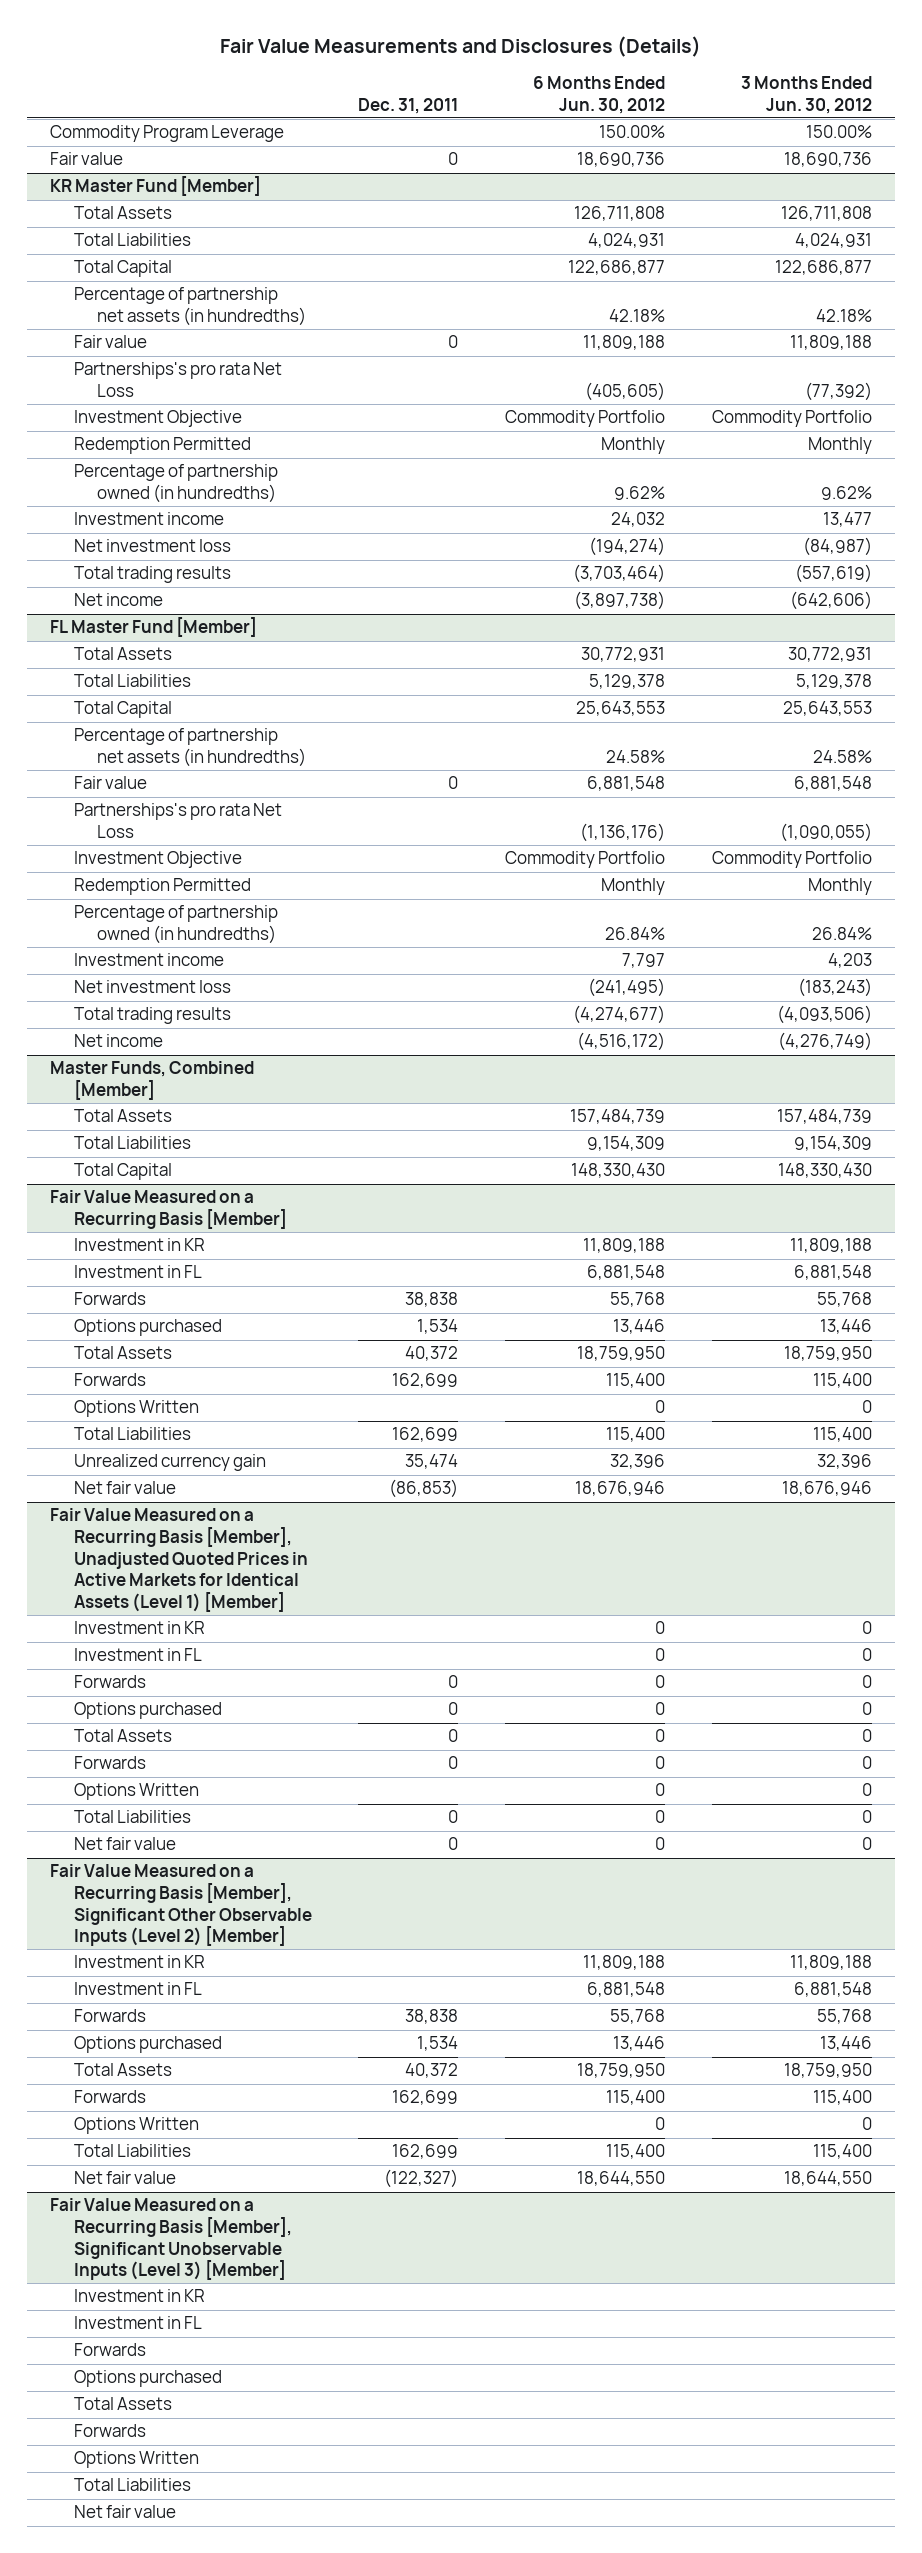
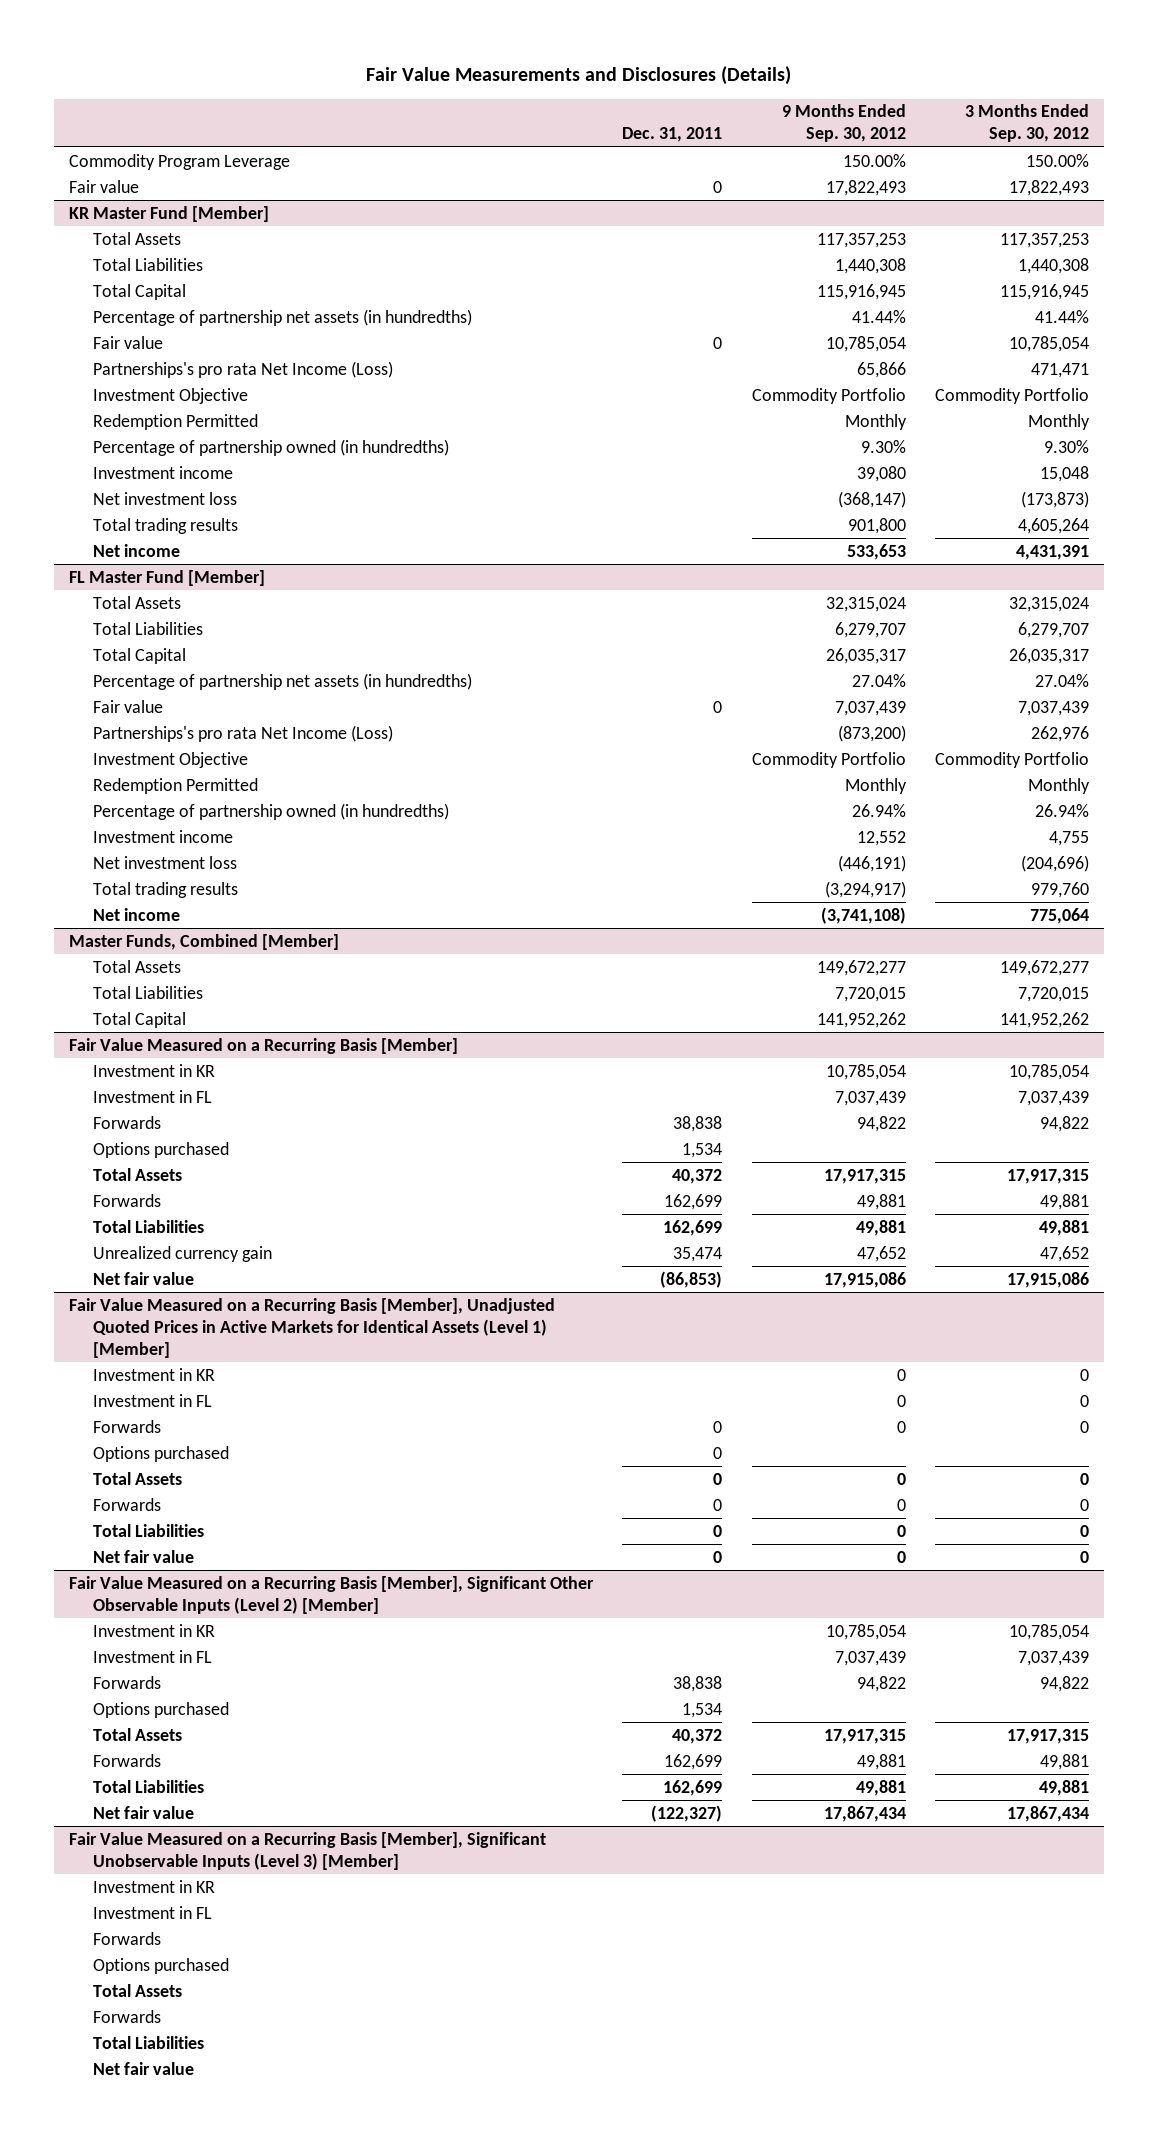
- | Dec. 31, 2011 | 6 Months Ended Jun. 30, 2012 | 3 Months Ended Jun. 30, 2012
+ | Dec. 31, 2011 | 9 Months Ended Sep. 30, 2012 | 3 Months Ended Sep. 30, 2012
@ KR Master Fund [Member]
- Partnerships's pro rata Net Loss | | (405,605) | (77,392)
+ Partnerships's pro rata Net Income (Loss) | | 65,866 | 471,471
@ FL Master Fund [Member]
- Partnerships's pro rata Net Loss | | (1,136,176) | (1,090,055)
+ Partnerships's pro rata Net Income (Loss) | | (873,200) | 262,976
@ Fair Value Measured on a Recurring Basis [Member]
- Options Written | | 0 | 0
@ Fair Value Measured on a Recurring Basis [Member], Unadjusted Quoted Prices in Active Markets for Identical Assets (Level 1) [Member]
- Options Written | | 0 | 0
@ Fair Value Measured on a Recurring Basis [Member], Significant Other Observable Inputs (Level 2) [Member]
- Options Written | | 0 | 0
@ Fair Value Measured on a Recurring Basis [Member], Significant Unobservable Inputs (Level 3) [Member]
- Options Written

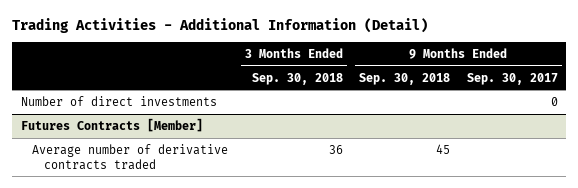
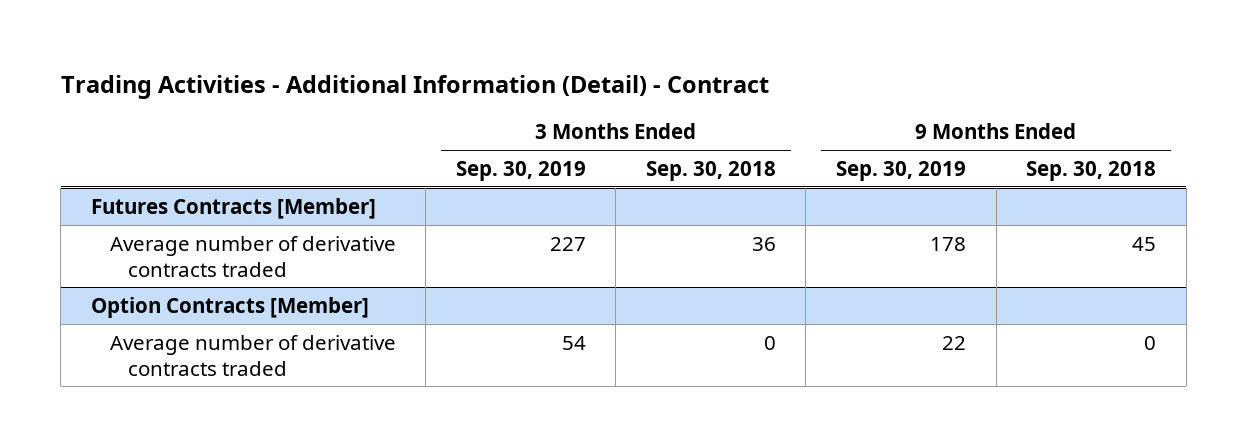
- Trading Activities - Additional Information (Detail)
+ Trading Activities - Additional Information (Detail) - Contract
- | 3 Months Ended Sep. 30, 2018 | 9 Months Ended Sep. 30, 2018 | 9 Months Ended Sep. 30, 2017
+ | 3 Months Ended Sep. 30, 2019 | 3 Months Ended Sep. 30, 2018 | 9 Months Ended Sep. 30, 2019 | 9 Months Ended Sep. 30, 2018
- Number of direct investments | | | 0
+ Option Contracts [Member]
+ Average number of derivative contracts traded | 54 | 0 | 22 | 0

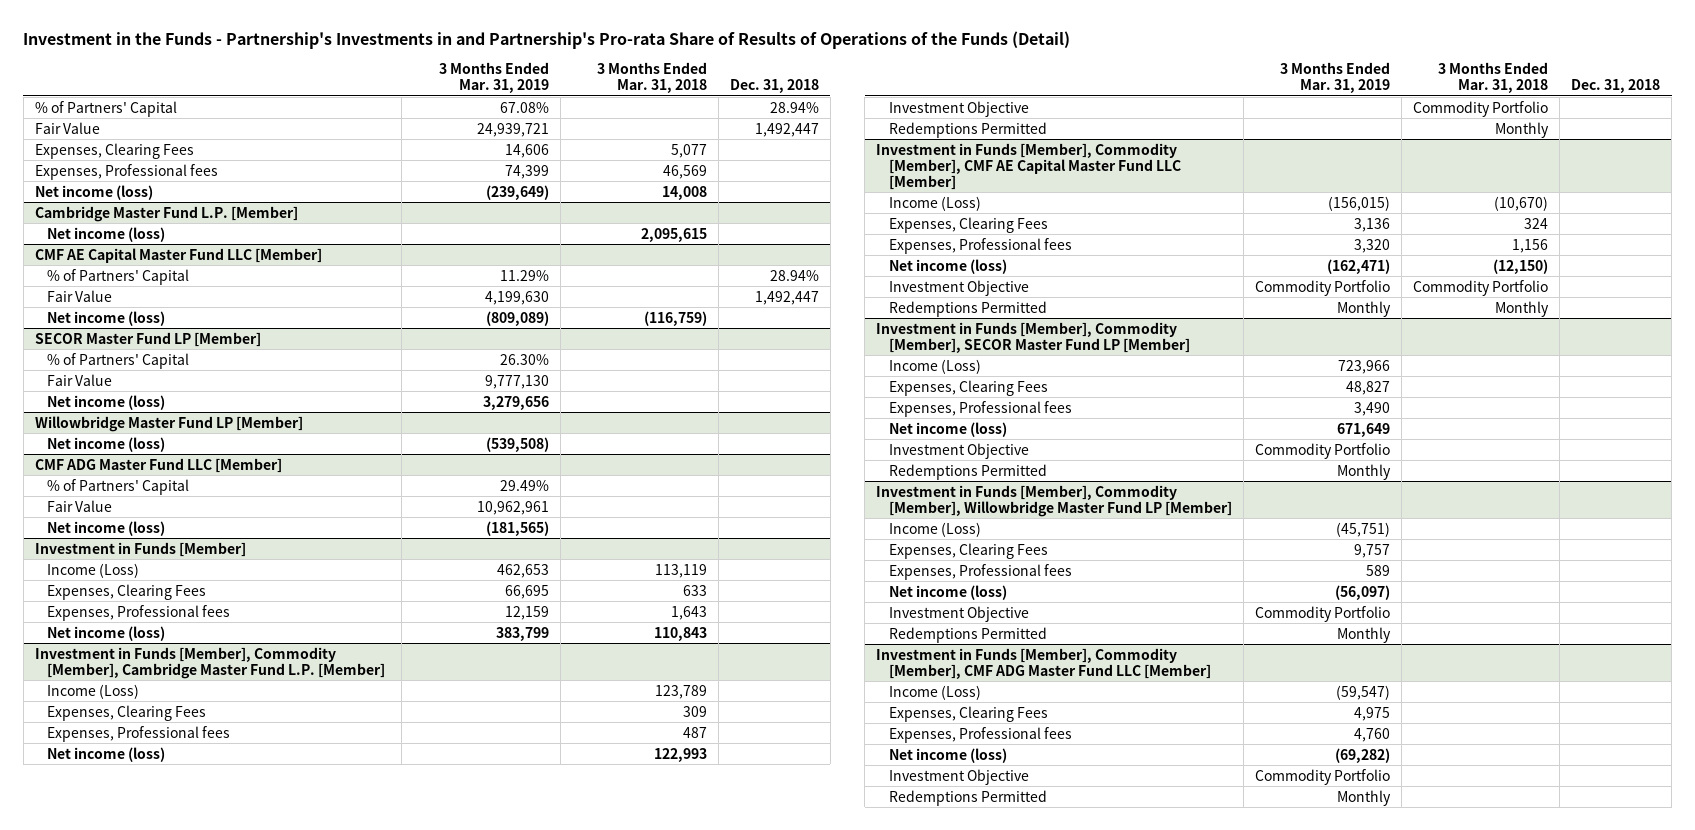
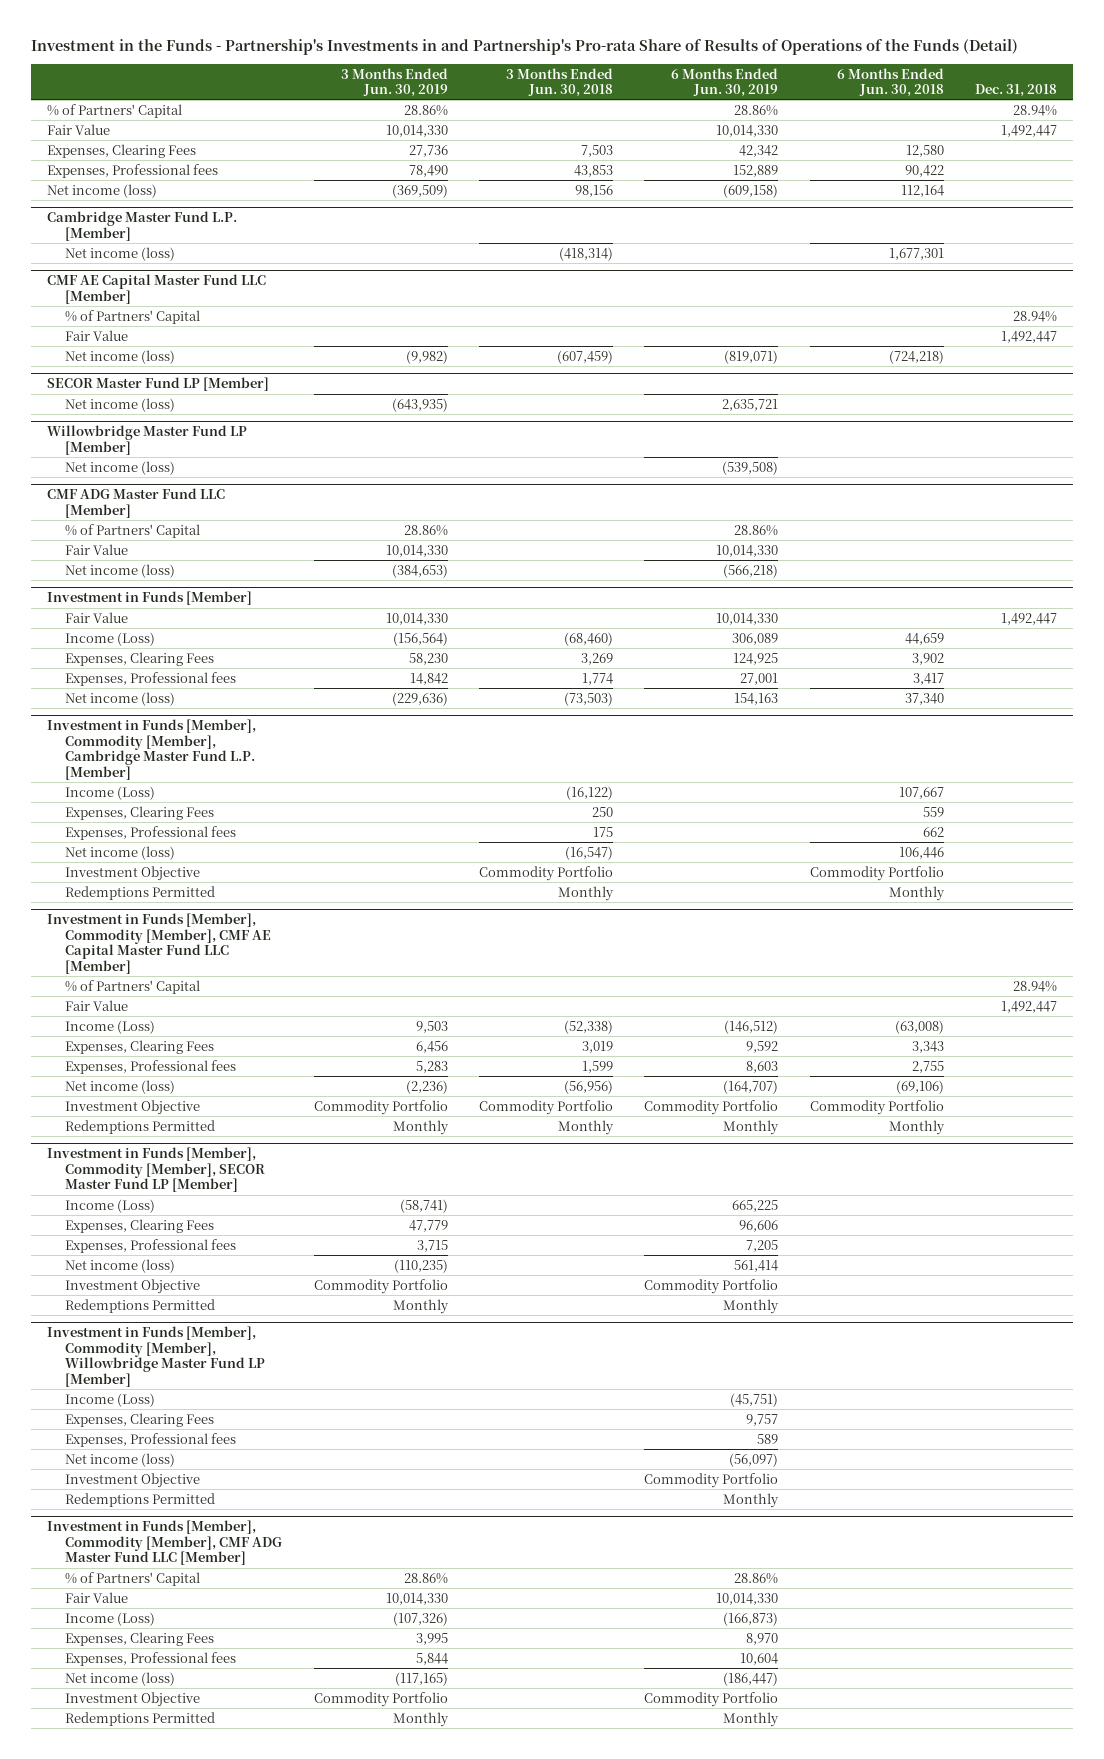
- | 3 Months Ended Mar. 31, 2019 | 3 Months Ended Mar. 31, 2018 | Dec. 31, 2018
+ | 3 Months Ended Jun. 30, 2019 | 3 Months Ended Jun. 30, 2018 | 6 Months Ended Jun. 30, 2019 | 6 Months Ended Jun. 30, 2018 | Dec. 31, 2018
@ SECOR Master Fund LP [Member]
- % of Partners' Capital | 26.30% | |
- Fair Value | 9,777,130 | |
@ Investment in Funds [Member]
+ Fair Value | 10,014,330 | | 10,014,330 | | 1,492,447
@ Investment in Funds [Member], Commodity [Member], CMF AE Capital Master Fund LLC [Member]
+ % of Partners' Capital | | | | | 28.94%
+ Fair Value | | | | | 1,492,447
@ Investment in Funds [Member], Commodity [Member], CMF ADG Master Fund LLC [Member]
+ % of Partners' Capital | 28.86% | | 28.86% | |
+ Fair Value | 10,014,330 | | 10,014,330 | |

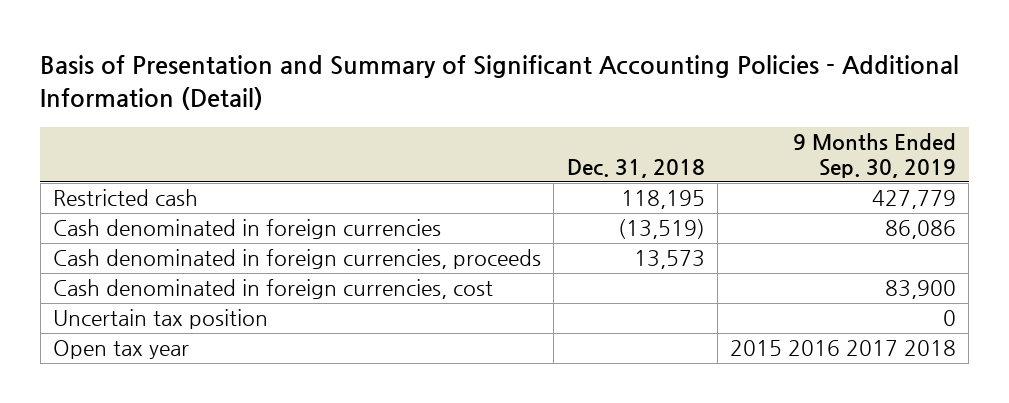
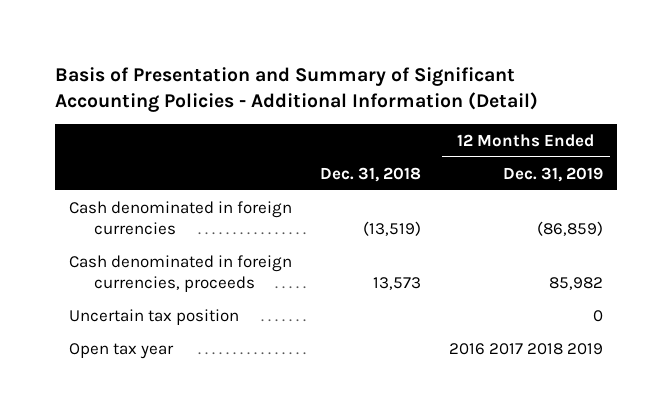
- | Dec. 31, 2018 | 9 Months Ended Sep. 30, 2019
+ | Dec. 31, 2018 | 12 Months Ended Dec. 31, 2019
- Restricted cash | 118,195 | 427,779
- Cash denominated in foreign currencies, cost | | 83,900

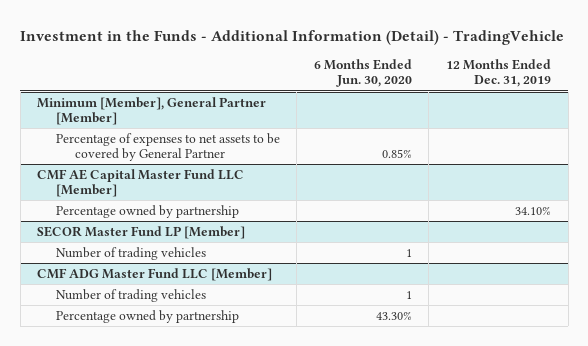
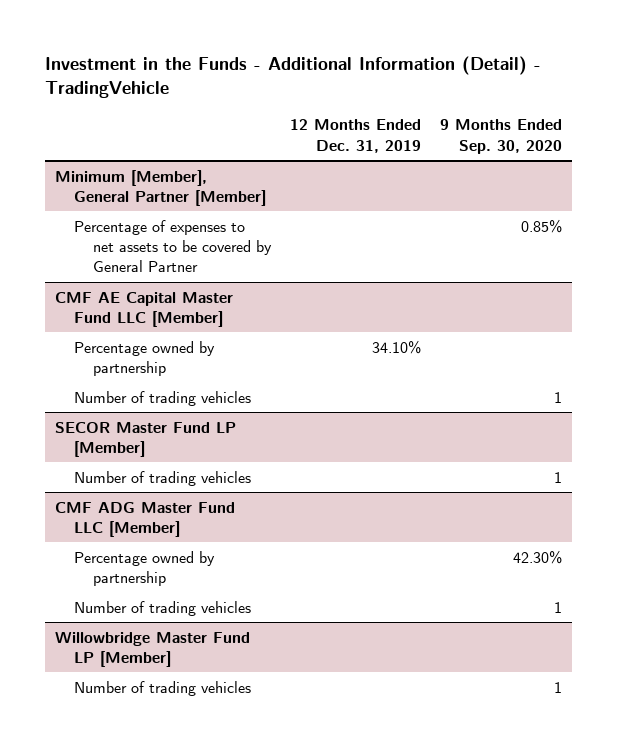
- | 6 Months Ended Jun. 30, 2020 | 12 Months Ended Dec. 31, 2019
+ | 12 Months Ended Dec. 31, 2019 | 9 Months Ended Sep. 30, 2020
@ CMF AE Capital Master Fund LLC [Member]
+ Number of trading vehicles | | 1
@ CMF ADG Master Fund LLC [Member]
moved down: Number of trading vehicles | | 1
+ Willowbridge Master Fund LP [Member]
+ Number of trading vehicles | | 1

